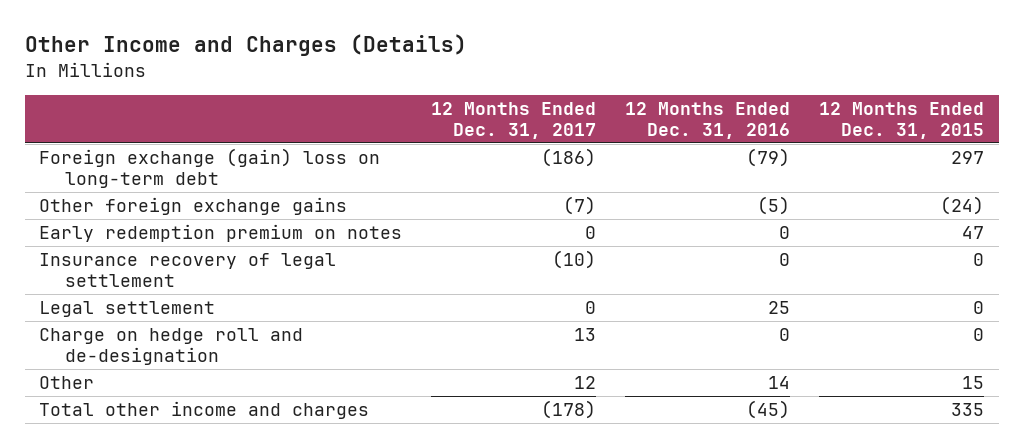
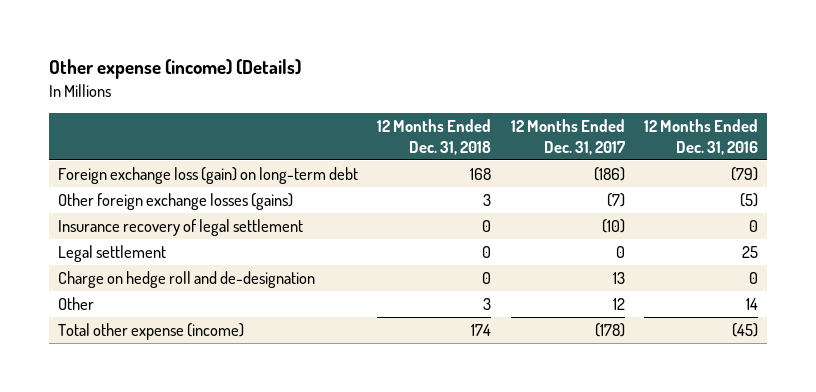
- Other Income and Charges (Details)
+ Other expense (income) (Details)
- | 12 Months Ended Dec. 31, 2017 | 12 Months Ended Dec. 31, 2016 | 12 Months Ended Dec. 31, 2015
+ | 12 Months Ended Dec. 31, 2018 | 12 Months Ended Dec. 31, 2017 | 12 Months Ended Dec. 31, 2016
- Foreign exchange (gain) loss on long-term debt | (186) | (79) | 297
- Other foreign exchange gains | (7) | (5) | (24)
- Early redemption premium on notes | 0 | 0 | 47
+ Foreign exchange loss (gain) on long-term debt | 168 | (186) | (79)
+ Other foreign exchange losses (gains) | 3 | (7) | (5)
- Total other income and charges | (178) | (45) | 335
+ Total other expense (income) | 174 | (178) | (45)

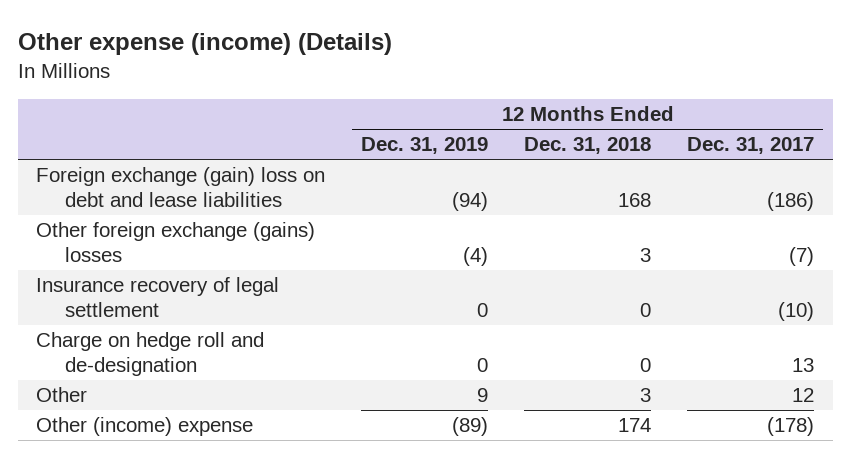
- | 12 Months Ended Dec. 31, 2018 | 12 Months Ended Dec. 31, 2017 | 12 Months Ended Dec. 31, 2016
+ | 12 Months Ended Dec. 31, 2019 | 12 Months Ended Dec. 31, 2018 | 12 Months Ended Dec. 31, 2017
- Foreign exchange loss (gain) on long-term debt | 168 | (186) | (79)
- Other foreign exchange losses (gains) | 3 | (7) | (5)
+ Foreign exchange (gain) loss on debt and lease liabilities | (94) | 168 | (186)
+ Other foreign exchange (gains) losses | (4) | 3 | (7)
- Legal settlement | 0 | 0 | 25
- Total other expense (income) | 174 | (178) | (45)
+ Other (income) expense | (89) | 174 | (178)

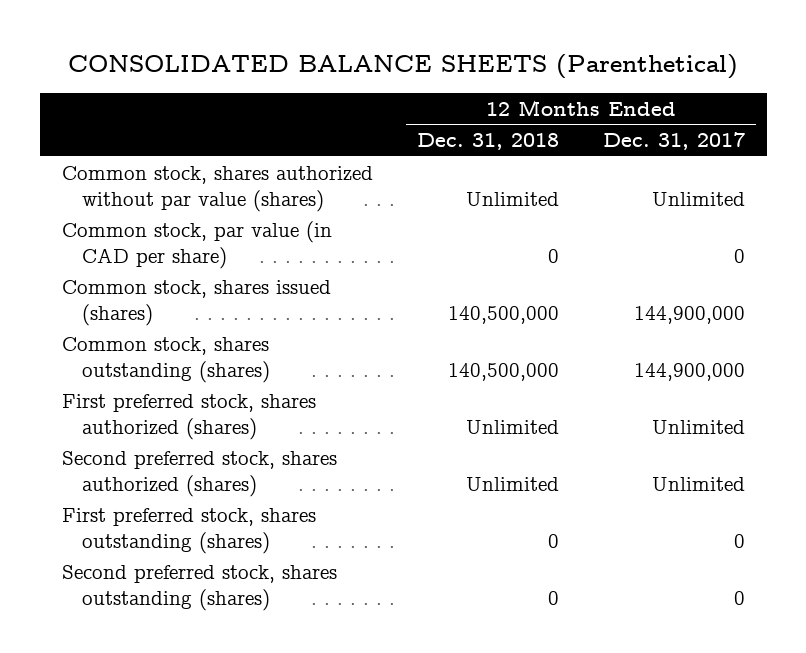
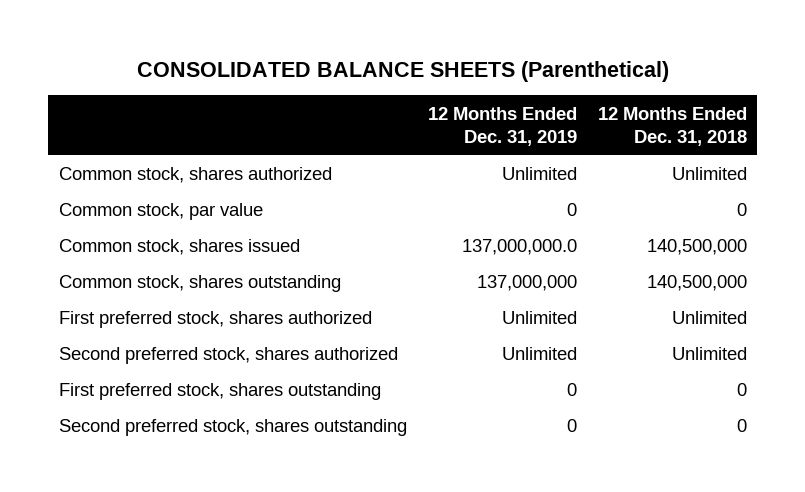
- | 12 Months Ended Dec. 31, 2018 | 12 Months Ended Dec. 31, 2017
+ | 12 Months Ended Dec. 31, 2019 | 12 Months Ended Dec. 31, 2018
- Common stock, shares authorized without par value (shares) | Unlimited | Unlimited
- Common stock, par value (in CAD per share) | 0 | 0
- Common stock, shares issued (shares) | 140,500,000 | 144,900,000
- Common stock, shares outstanding (shares) | 140,500,000 | 144,900,000
- First preferred stock, shares authorized (shares) | Unlimited | Unlimited
- Second preferred stock, shares authorized (shares) | Unlimited | Unlimited
- First preferred stock, shares outstanding (shares) | 0 | 0
- Second preferred stock, shares outstanding (shares) | 0 | 0
+ Common stock, shares authorized | Unlimited | Unlimited
+ Common stock, par value | 0 | 0
+ Common stock, shares issued | 137,000,000.0 | 140,500,000
+ Common stock, shares outstanding | 137,000,000 | 140,500,000
+ First preferred stock, shares authorized | Unlimited | Unlimited
+ Second preferred stock, shares authorized | Unlimited | Unlimited
+ First preferred stock, shares outstanding | 0 | 0
+ Second preferred stock, shares outstanding | 0 | 0

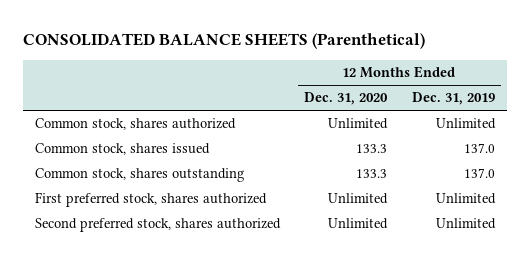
- | 12 Months Ended Dec. 31, 2019 | 12 Months Ended Dec. 31, 2018
+ | 12 Months Ended Dec. 31, 2020 | 12 Months Ended Dec. 31, 2019
- Common stock, par value | 0 | 0
- Common stock, shares issued | 137,000,000.0 | 140,500,000
- Common stock, shares outstanding | 137,000,000 | 140,500,000
+ Common stock, shares issued | 133.3 | 137.0
+ Common stock, shares outstanding | 133.3 | 137.0
- First preferred stock, shares outstanding | 0 | 0
- Second preferred stock, shares outstanding | 0 | 0

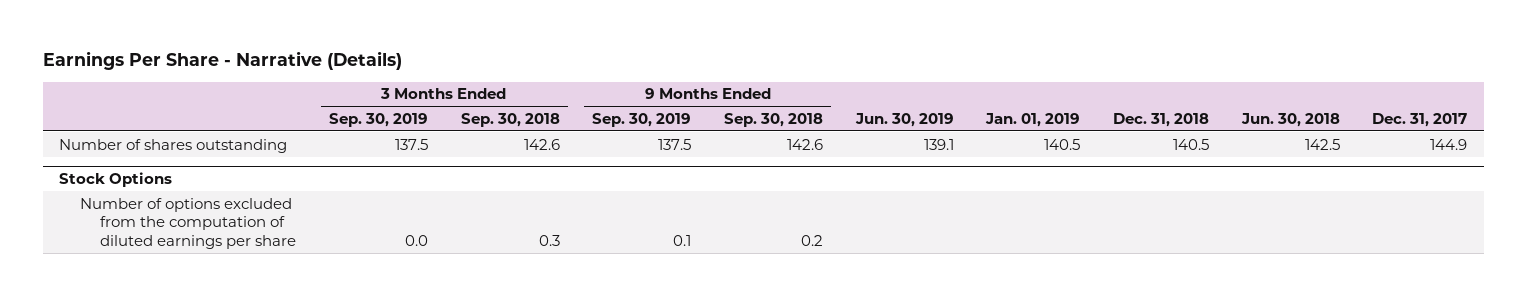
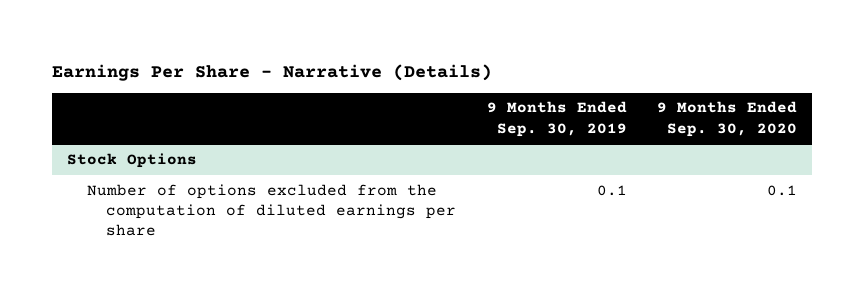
- | 3 Months Ended Sep. 30, 2019 | 3 Months Ended Sep. 30, 2018 | 9 Months Ended Sep. 30, 2019 | 9 Months Ended Sep. 30, 2018 | Jun. 30, 2019 | Jan. 01, 2019 | Dec. 31, 2018 | Jun. 30, 2018 | Dec. 31, 2017
+ | 9 Months Ended Sep. 30, 2019 | 9 Months Ended Sep. 30, 2020
- Number of shares outstanding | 137.5 | 142.6 | 137.5 | 142.6 | 139.1 | 140.5 | 140.5 | 142.5 | 144.9

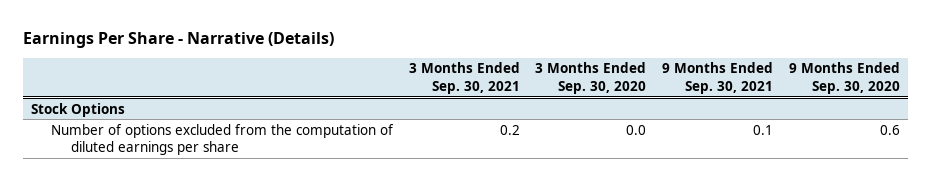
- | 9 Months Ended Sep. 30, 2019 | 9 Months Ended Sep. 30, 2020
+ | 3 Months Ended Sep. 30, 2021 | 3 Months Ended Sep. 30, 2020 | 9 Months Ended Sep. 30, 2021 | 9 Months Ended Sep. 30, 2020
@ Stock Options
- Number of options excluded from the computation of diluted earnings per share | 0.1 | 0.1
+ Number of options excluded from the computation of diluted earnings per share | 0.2 | 0.0 | 0.1 | 0.6

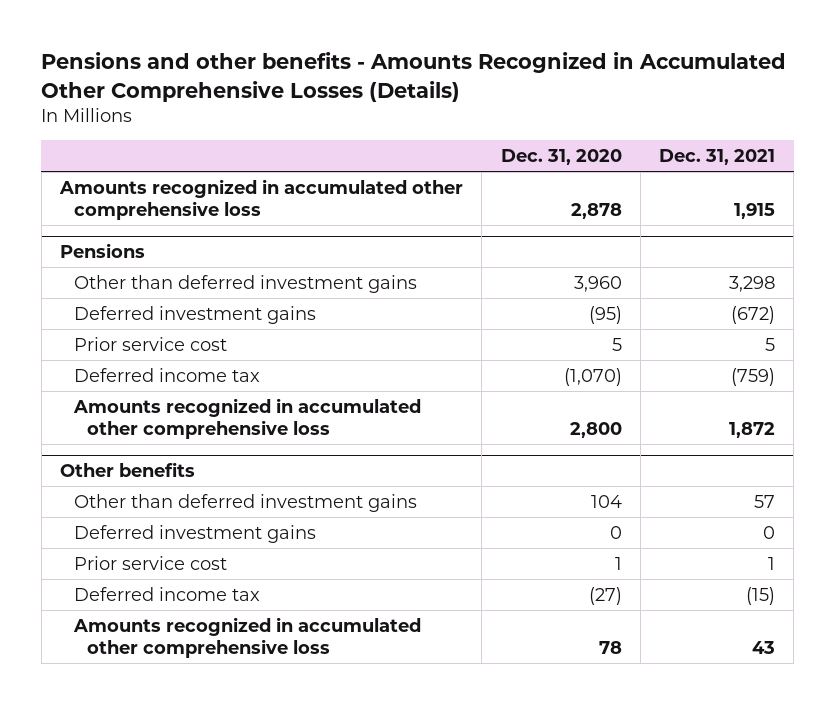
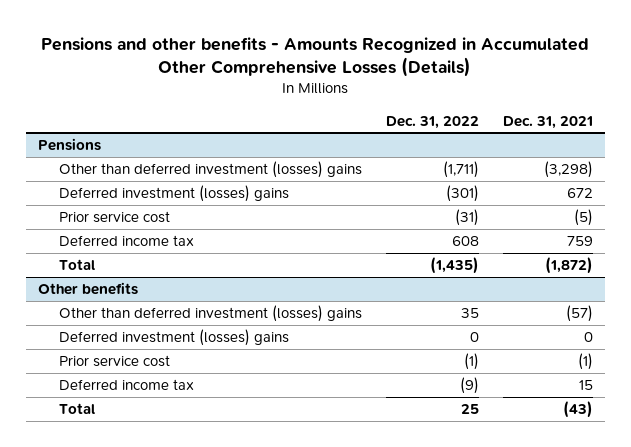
- | Dec. 31, 2020 | Dec. 31, 2021
+ | Dec. 31, 2022 | Dec. 31, 2021
- Amounts recognized in accumulated other comprehensive loss | 2,878 | 1,915
@ Pensions
- Other than deferred investment gains | 3,960 | 3,298
- Deferred investment gains | (95) | (672)
- Prior service cost | 5 | 5
- Deferred income tax | (1,070) | (759)
- Amounts recognized in accumulated other comprehensive loss | 2,800 | 1,872
+ Other than deferred investment (losses) gains | (1,711) | (3,298)
+ Deferred investment (losses) gains | (301) | 672
+ Prior service cost | (31) | (5)
+ Deferred income tax | 608 | 759
+ Total | (1,435) | (1,872)
@ Other benefits
- Other than deferred investment gains | 104 | 57
- Deferred investment gains | 0 | 0
- Prior service cost | 1 | 1
- Deferred income tax | (27) | (15)
- Amounts recognized in accumulated other comprehensive loss | 78 | 43
+ Other than deferred investment (losses) gains | 35 | (57)
+ Deferred investment (losses) gains | 0 | 0
+ Prior service cost | (1) | (1)
+ Deferred income tax | (9) | 15
+ Total | 25 | (43)

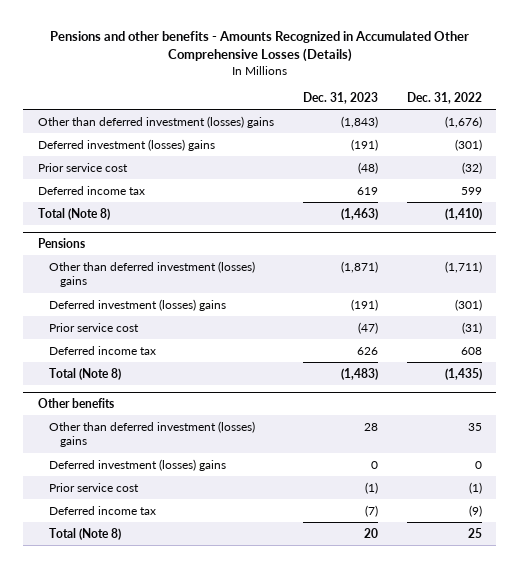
- | Dec. 31, 2022 | Dec. 31, 2021
+ | Dec. 31, 2023 | Dec. 31, 2022
+ Other than deferred investment (losses) gains | (1,843) | (1,676)
+ Deferred investment (losses) gains | (191) | (301)
+ Prior service cost | (48) | (32)
+ Deferred income tax | 619 | 599
+ Total (Note 8) | (1,463) | (1,410)
@ Pensions
- Total | (1,435) | (1,872)
+ Total (Note 8) | (1,483) | (1,435)
@ Other benefits
- Total | 25 | (43)
+ Total (Note 8) | 20 | 25

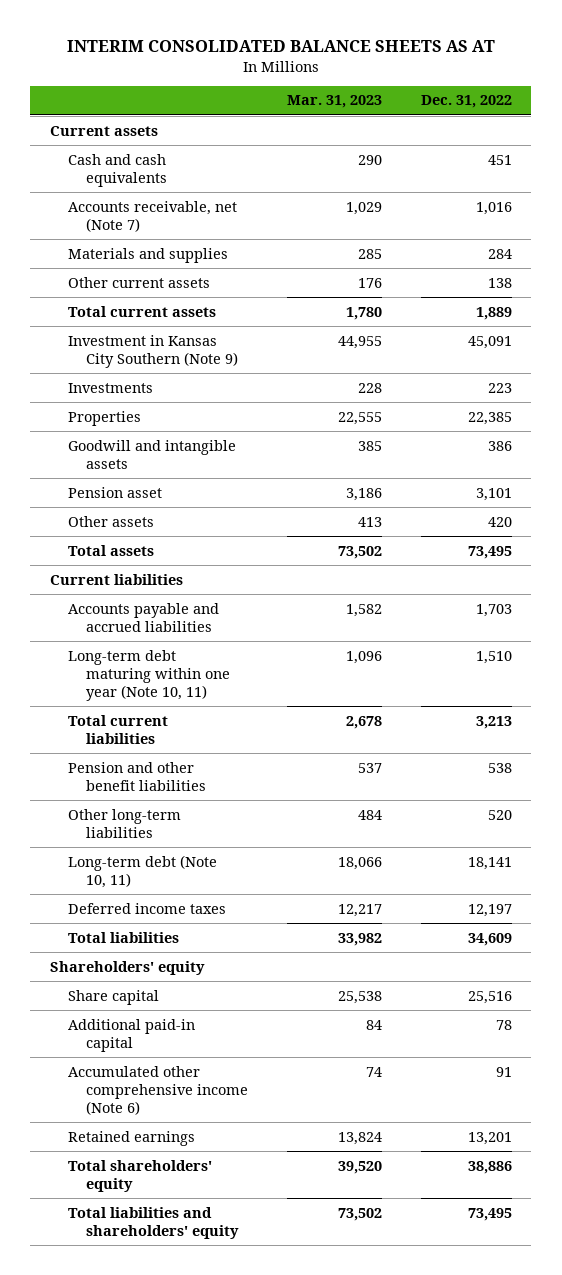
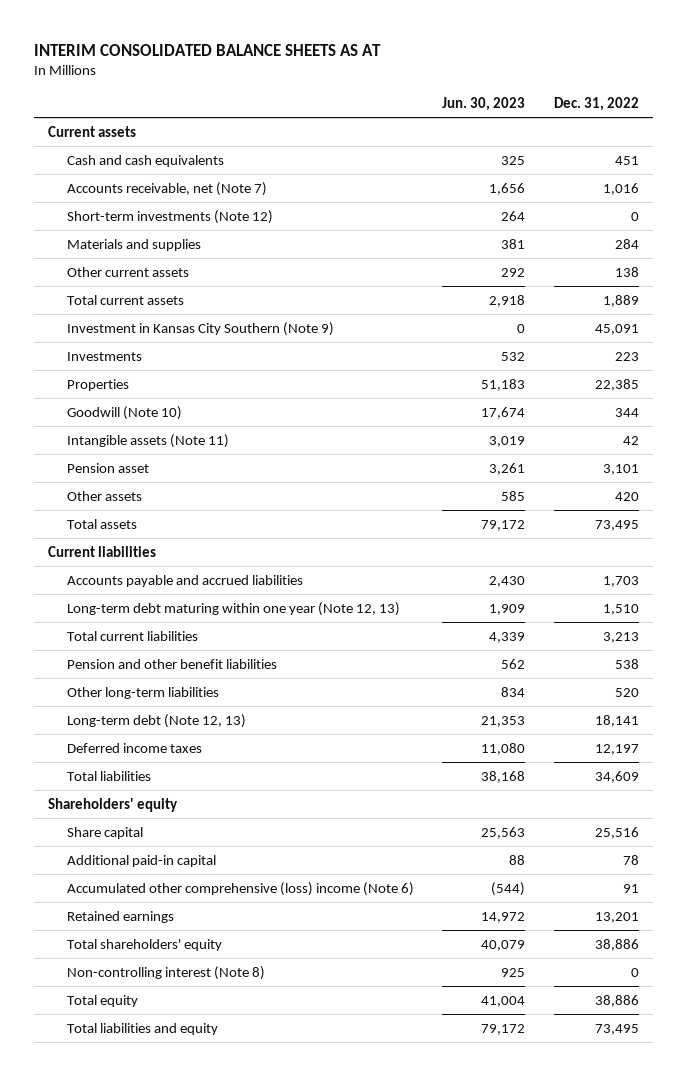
- | Mar. 31, 2023 | Dec. 31, 2022
+ | Jun. 30, 2023 | Dec. 31, 2022
+ Short-term investments (Note 12) | 264 | 0
- Goodwill and intangible assets | 385 | 386
+ Goodwill (Note 10) | 17,674 | 344
+ Intangible assets (Note 11) | 3,019 | 42
- Long-term debt maturing within one year (Note 10, 11) | 1,096 | 1,510
+ Long-term debt maturing within one year (Note 12, 13) | 1,909 | 1,510
- Long-term debt (Note 10, 11) | 18,066 | 18,141
+ Long-term debt (Note 12, 13) | 21,353 | 18,141
- Accumulated other comprehensive income (Note 6) | 74 | 91
+ Accumulated other comprehensive (loss) income (Note 6) | (544) | 91
- Total liabilities and shareholders' equity | 73,502 | 73,495
+ Non-controlling interest (Note 8) | 925 | 0
+ Total equity | 41,004 | 38,886
+ Total liabilities and equity | 79,172 | 73,495

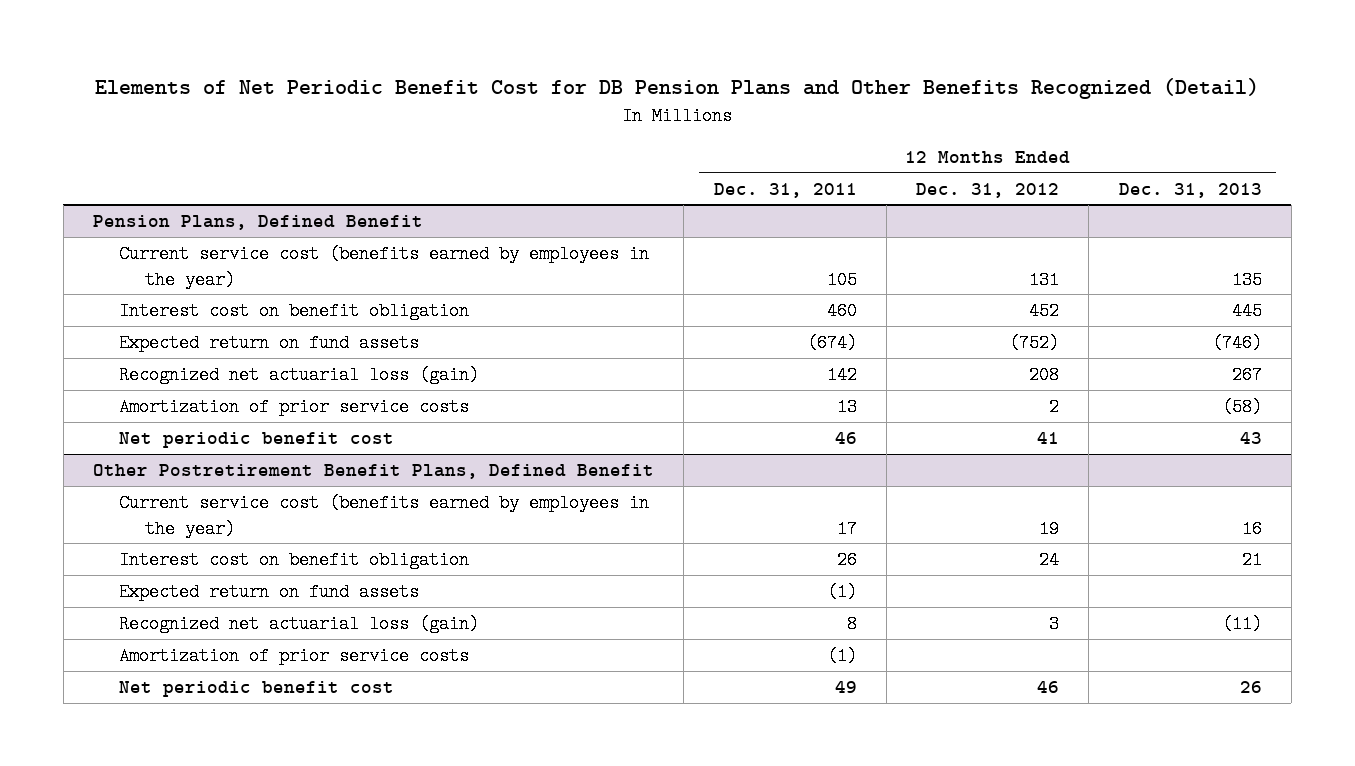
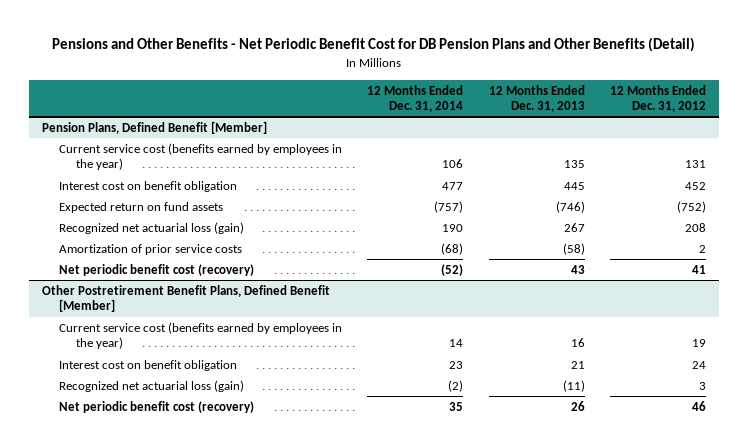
- Elements of Net Periodic Benefit Cost for DB Pension Plans and Other Benefits Recognized (Detail)
+ Pensions and Other Benefits - Net Periodic Benefit Cost for DB Pension Plans and Other Benefits (Detail)
- | 12 Months Ended Dec. 31, 2011 | 12 Months Ended Dec. 31, 2012 | 12 Months Ended Dec. 31, 2013
+ | 12 Months Ended Dec. 31, 2014 | 12 Months Ended Dec. 31, 2013 | 12 Months Ended Dec. 31, 2012
- Pension Plans, Defined Benefit
+ Pension Plans, Defined Benefit [Member]
- Net periodic benefit cost | 46 | 41 | 43
- Other Postretirement Benefit Plans, Defined Benefit
+ Net periodic benefit cost (recovery) | (52) | 43 | 41
+ Other Postretirement Benefit Plans, Defined Benefit [Member]
- Expected return on fund assets | (1) | |
- Amortization of prior service costs | (1) | |
- Net periodic benefit cost | 49 | 46 | 26
+ Net periodic benefit cost (recovery) | 35 | 26 | 46

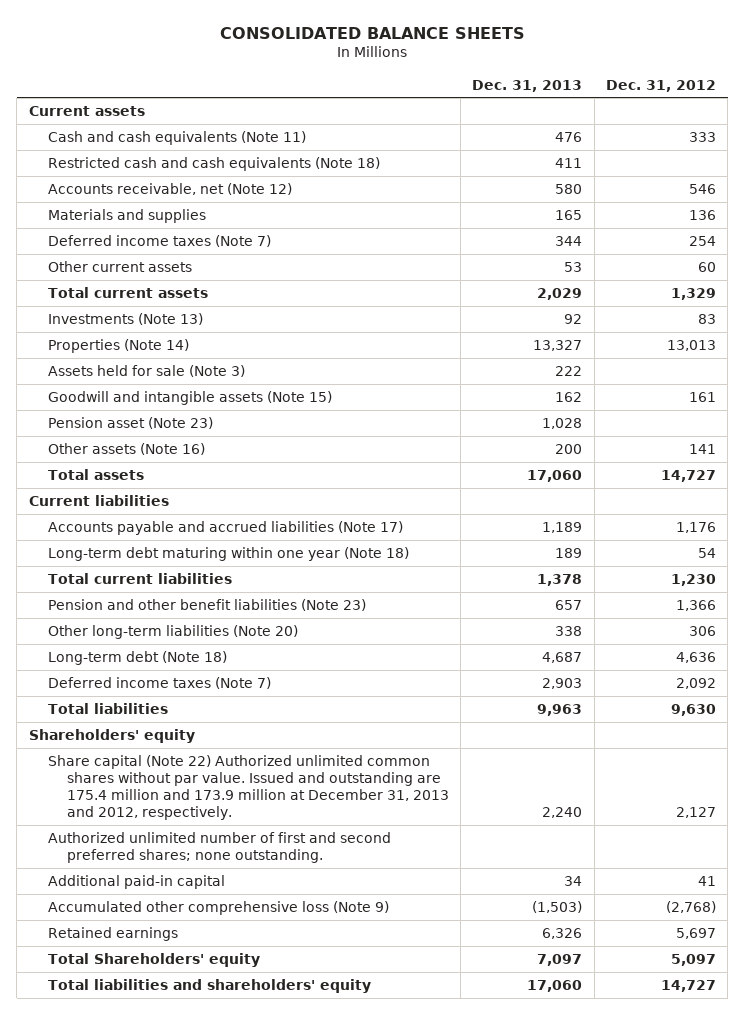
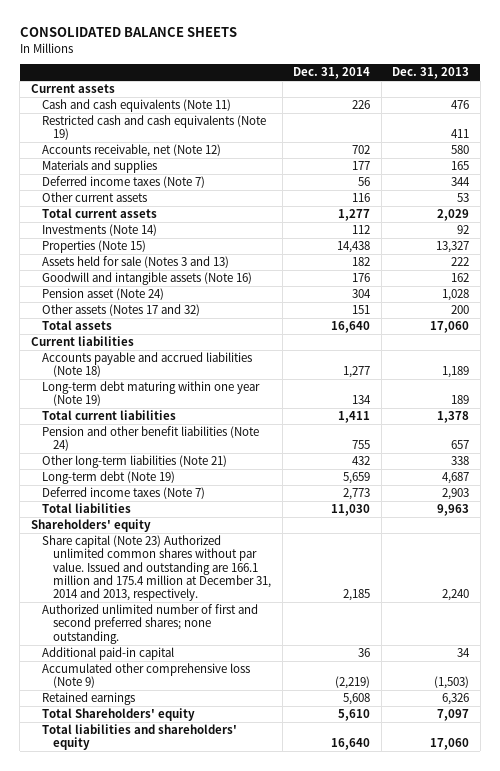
- | Dec. 31, 2013 | Dec. 31, 2012
+ | Dec. 31, 2014 | Dec. 31, 2013
- Restricted cash and cash equivalents (Note 18) | 411 |
+ Restricted cash and cash equivalents (Note 19) | | 411
- Investments (Note 13) | 92 | 83
- Properties (Note 14) | 13,327 | 13,013
- Assets held for sale (Note 3) | 222 |
- Goodwill and intangible assets (Note 15) | 162 | 161
- Pension asset (Note 23) | 1,028 |
- Other assets (Note 16) | 200 | 141
+ Investments (Note 14) | 112 | 92
+ Properties (Note 15) | 14,438 | 13,327
+ Assets held for sale (Notes 3 and 13) | 182 | 222
+ Goodwill and intangible assets (Note 16) | 176 | 162
+ Pension asset (Note 24) | 304 | 1,028
+ Other assets (Notes 17 and 32) | 151 | 200
- Accounts payable and accrued liabilities (Note 17) | 1,189 | 1,176
- Long-term debt maturing within one year (Note 18) | 189 | 54
+ Accounts payable and accrued liabilities (Note 18) | 1,277 | 1,189
+ Long-term debt maturing within one year (Note 19) | 134 | 189
- Pension and other benefit liabilities (Note 23) | 657 | 1,366
- Other long-term liabilities (Note 20) | 338 | 306
- Long-term debt (Note 18) | 4,687 | 4,636
+ Pension and other benefit liabilities (Note 24) | 755 | 657
+ Other long-term liabilities (Note 21) | 432 | 338
+ Long-term debt (Note 19) | 5,659 | 4,687
- Share capital (Note 22) Authorized unlimited common shares without par value. Issued and outstanding are 175.4 million and 173.9 million at December 31, 2013 and 2012, respectively. | 2,240 | 2,127
+ Share capital (Note 23) Authorized unlimited common shares without par value. Issued and outstanding are 166.1 million and 175.4 million at December 31, 2014 and 2013, respectively. | 2,185 | 2,240

